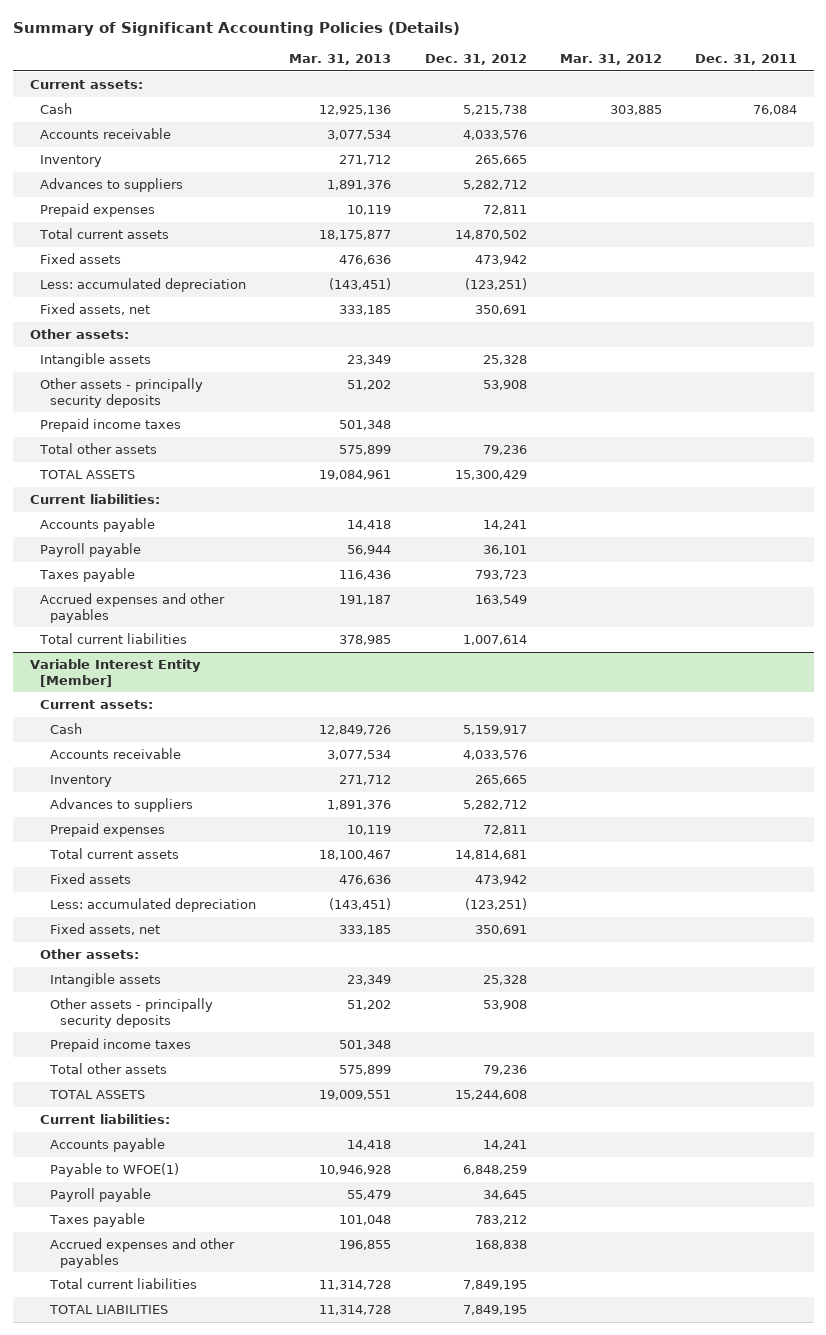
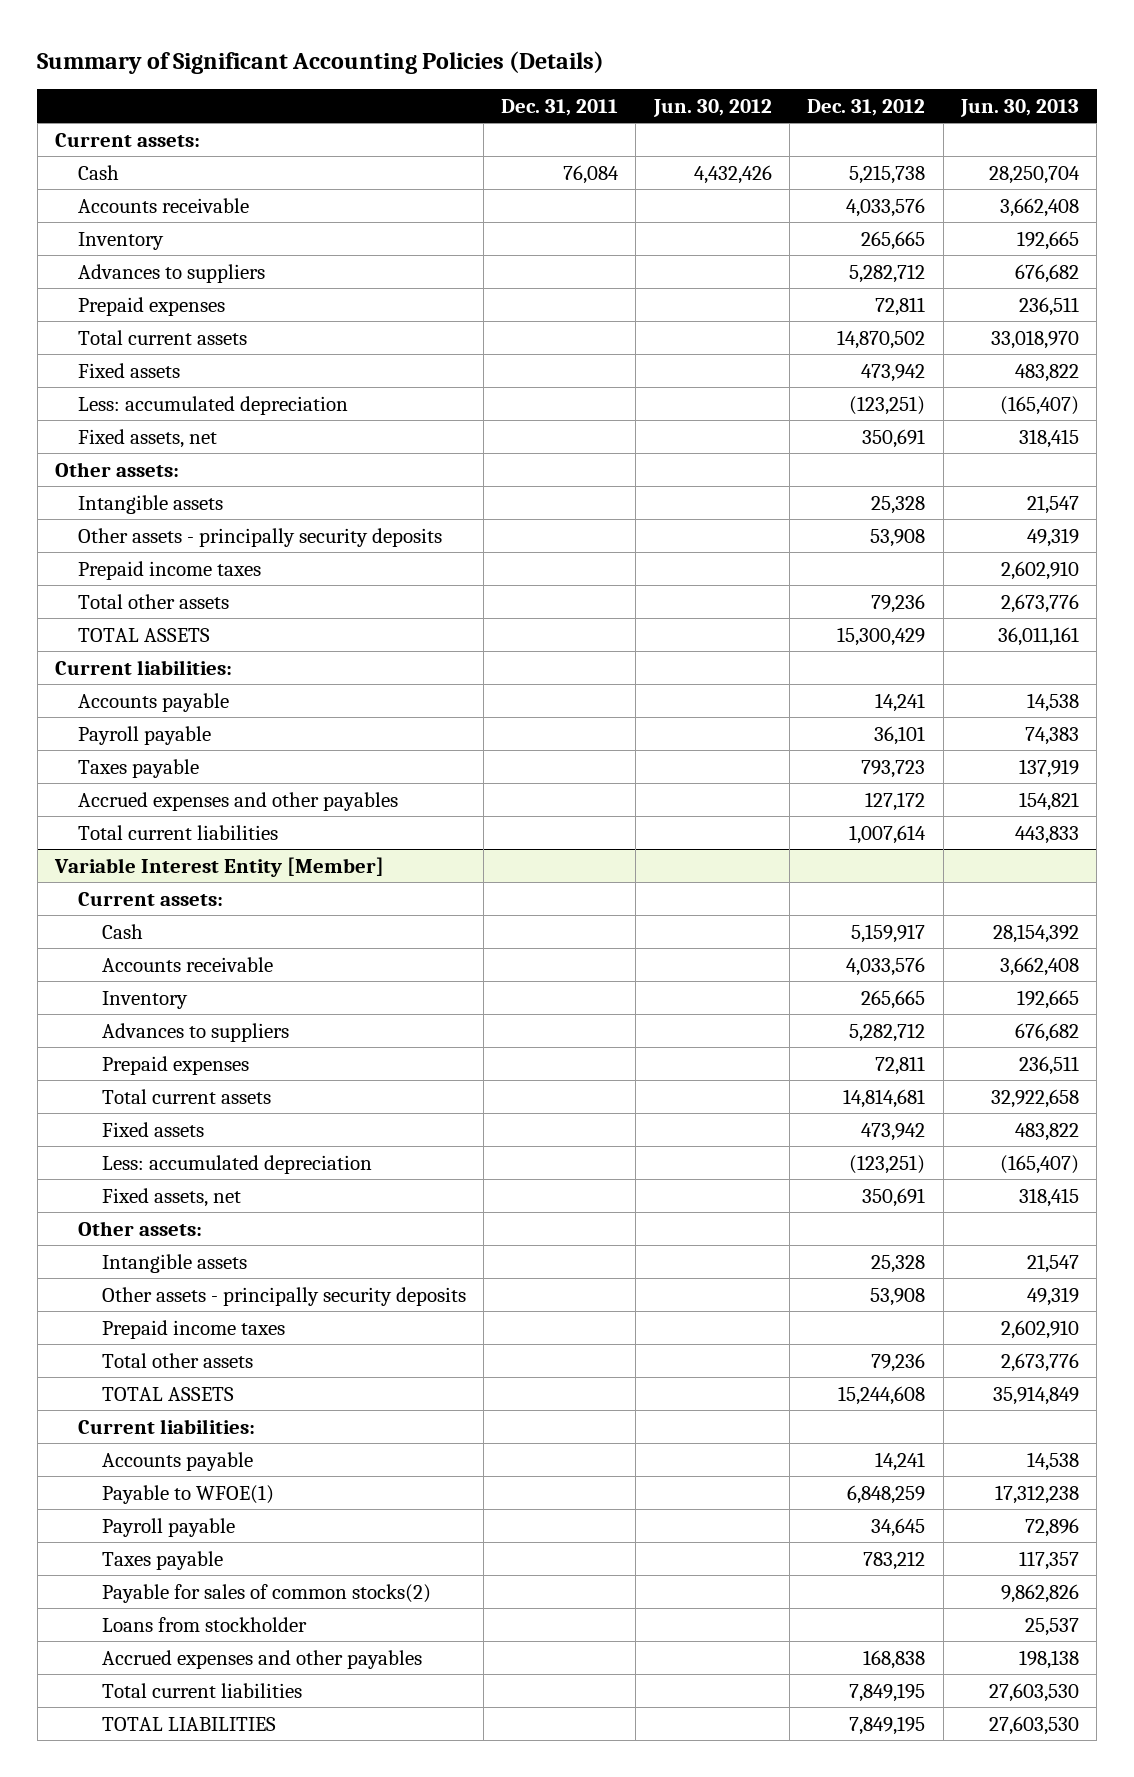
- | Mar. 31, 2013 | Dec. 31, 2012 | Mar. 31, 2012 | Dec. 31, 2011
+ | Dec. 31, 2011 | Jun. 30, 2012 | Dec. 31, 2012 | Jun. 30, 2013
- Accrued expenses and other payables | 191,187 | 163,549 | |
+ Accrued expenses and other payables | | | 127,172 | 154,821
@ Variable Interest Entity [Member]
+ Payable for sales of common stocks(2) | | | | 9,862,826
+ Loans from stockholder | | | | 25,537

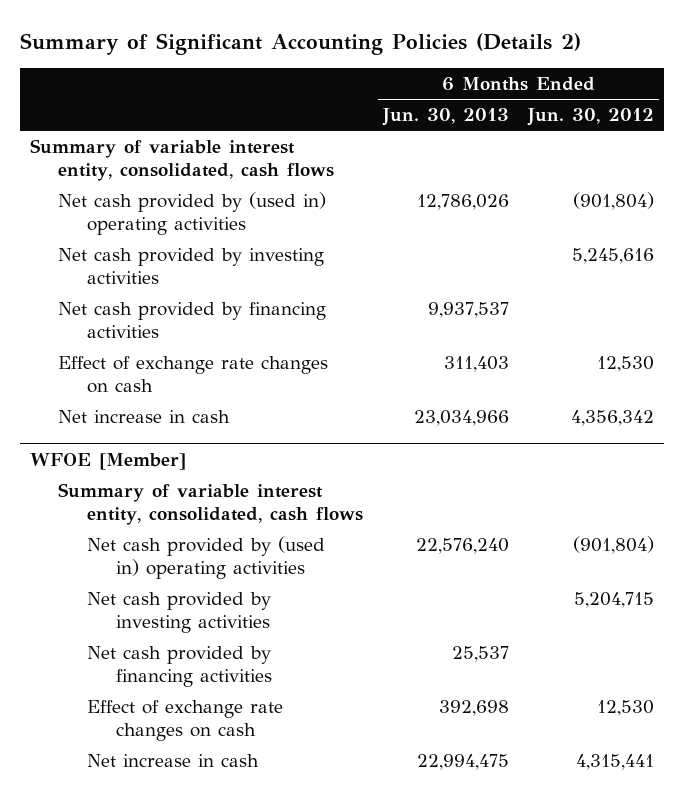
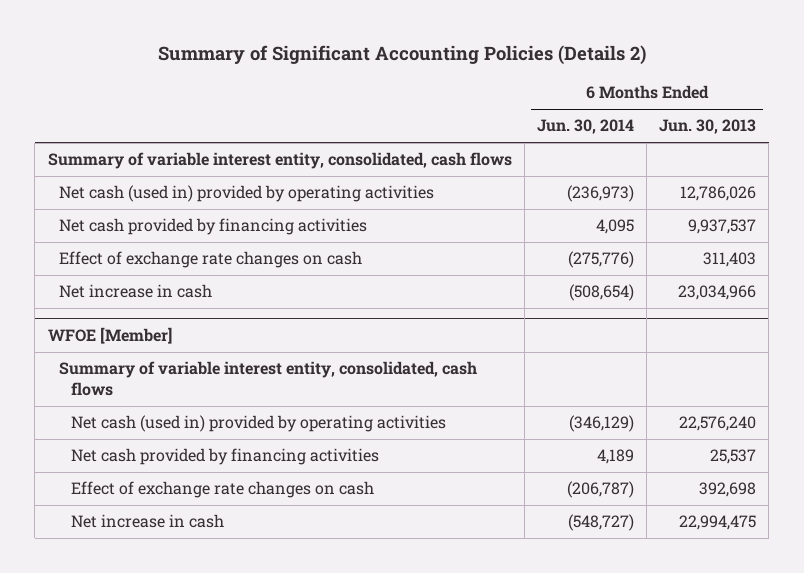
- | 6 Months Ended Jun. 30, 2013 | 6 Months Ended Jun. 30, 2012
+ | 6 Months Ended Jun. 30, 2014 | 6 Months Ended Jun. 30, 2013
- Net cash provided by (used in) operating activities | 12,786,026 | (901,804)
- Net cash provided by investing activities | | 5,245,616
+ Net cash (used in) provided by operating activities | (236,973) | 12,786,026
@ WFOE [Member]
- Net cash provided by (used in) operating activities | 22,576,240 | (901,804)
- Net cash provided by investing activities | | 5,204,715
+ Net cash (used in) provided by operating activities | (346,129) | 22,576,240

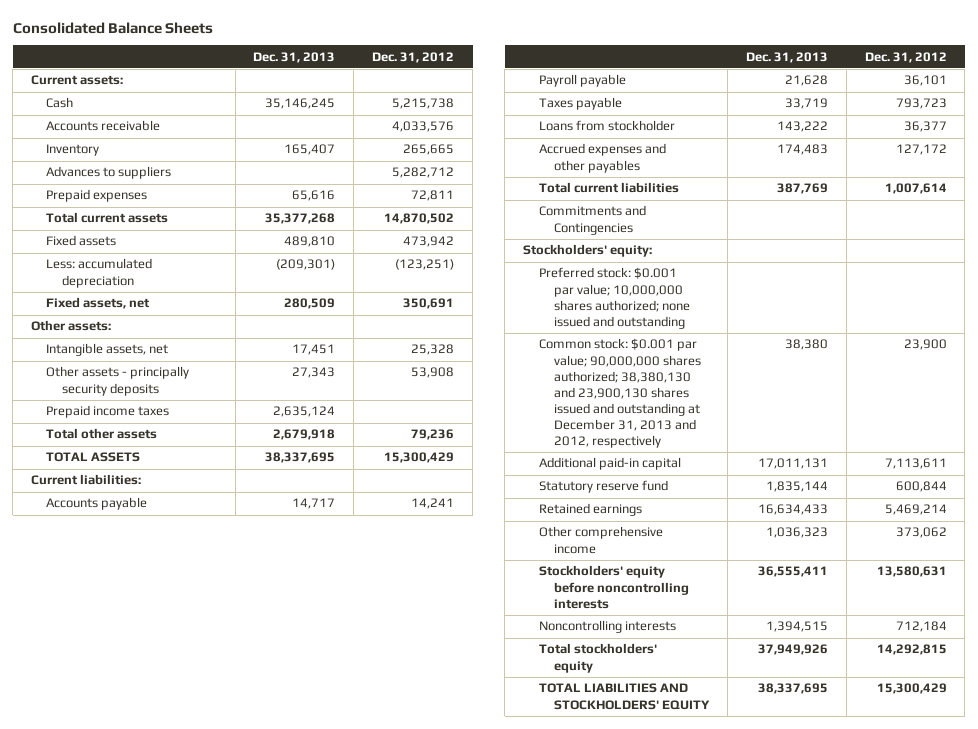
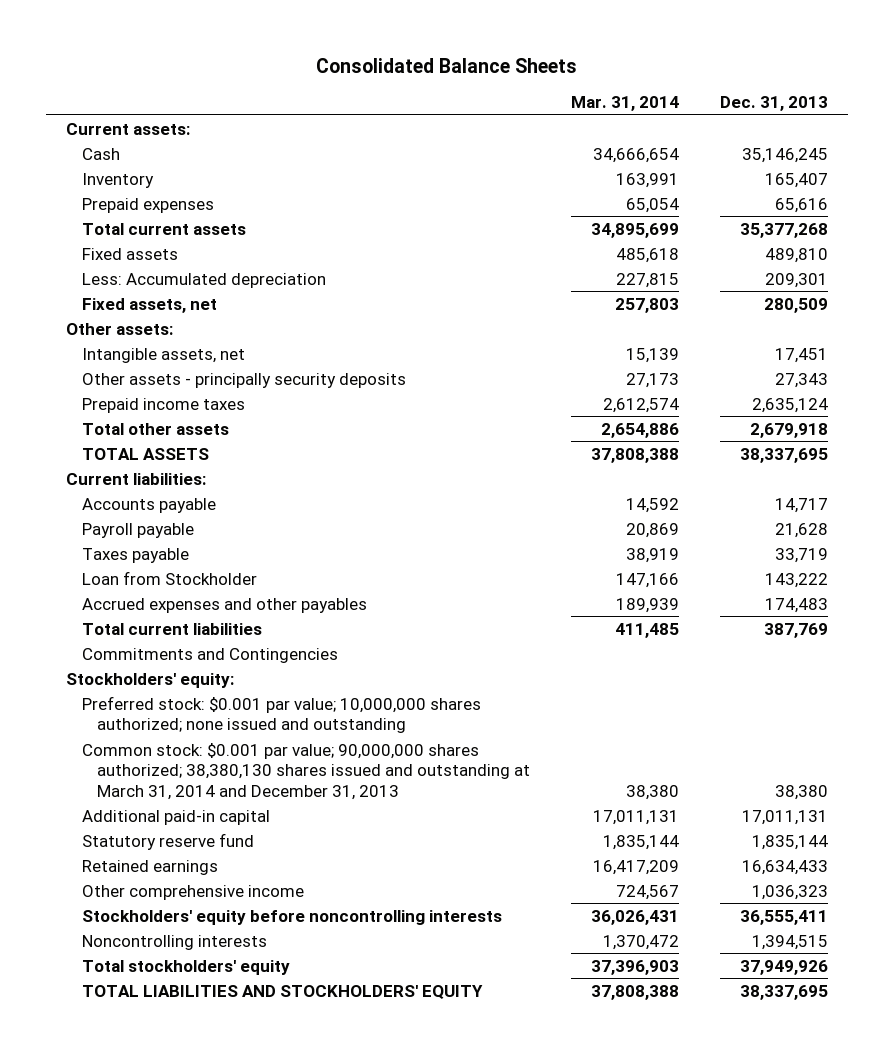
- | Dec. 31, 2013 | Dec. 31, 2012
+ | Mar. 31, 2014 | Dec. 31, 2013
- Accounts receivable | | 4,033,576
- Advances to suppliers | | 5,282,712
- Less: accumulated depreciation | (209,301) | (123,251)
+ Less: Accumulated depreciation | 227,815 | 209,301
- Loans from stockholder | 143,222 | 36,377
+ Loan from Stockholder | 147,166 | 143,222
- Common stock: $0.001 par value; 90,000,000 shares authorized; 38,380,130 and 23,900,130 shares issued and outstanding at December 31, 2013 and 2012, respectively | 38,380 | 23,900
+ Common stock: $0.001 par value; 90,000,000 shares authorized; 38,380,130 shares issued and outstanding at March 31, 2014 and December 31, 2013 | 38,380 | 38,380

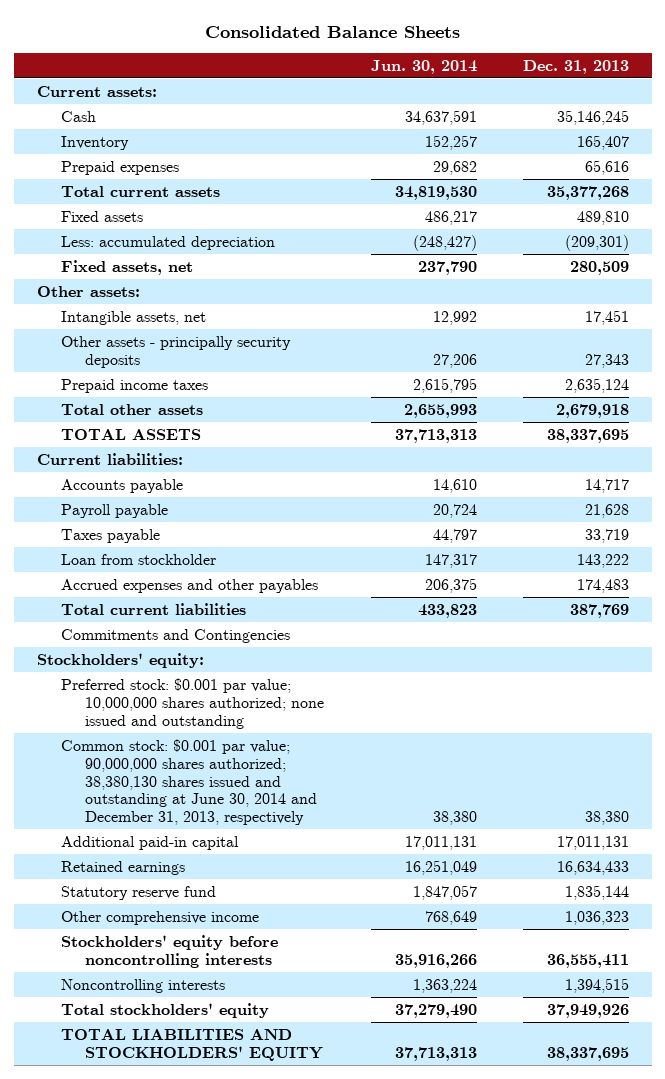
- | Mar. 31, 2014 | Dec. 31, 2013
+ | Jun. 30, 2014 | Dec. 31, 2013
- Less: Accumulated depreciation | 227,815 | 209,301
+ Less: accumulated depreciation | (248,427) | (209,301)
- Loan from Stockholder | 147,166 | 143,222
+ Loan from stockholder | 147,317 | 143,222
- Common stock: $0.001 par value; 90,000,000 shares authorized; 38,380,130 shares issued and outstanding at March 31, 2014 and December 31, 2013 | 38,380 | 38,380
+ Common stock: $0.001 par value; 90,000,000 shares authorized; 38,380,130 shares issued and outstanding at June 30, 2014 and December 31, 2013, respectively | 38,380 | 38,380
moved down: Statutory reserve fund | 1,847,057 | 1,835,144

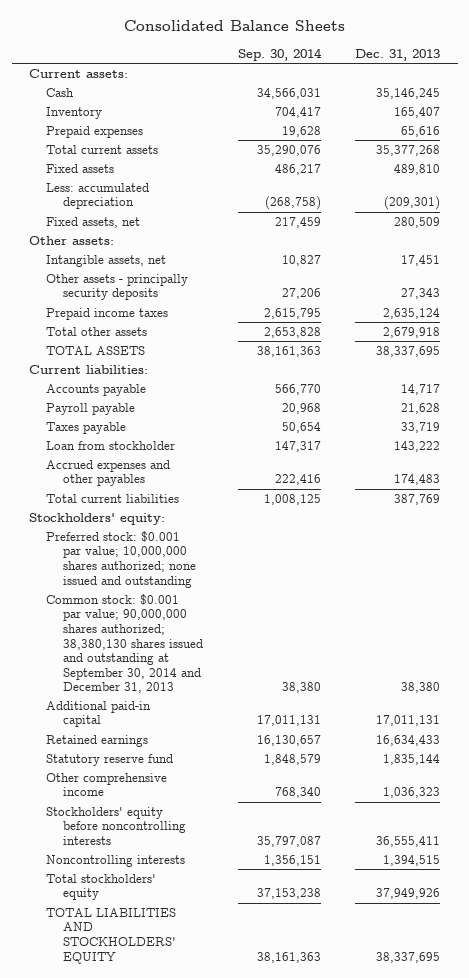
- | Jun. 30, 2014 | Dec. 31, 2013
+ | Sep. 30, 2014 | Dec. 31, 2013
- Commitments and Contingencies
- Common stock: $0.001 par value; 90,000,000 shares authorized; 38,380,130 shares issued and outstanding at June 30, 2014 and December 31, 2013, respectively | 38,380 | 38,380
+ Common stock: $0.001 par value; 90,000,000 shares authorized; 38,380,130 shares issued and outstanding at September 30, 2014 and December 31, 2013 | 38,380 | 38,380

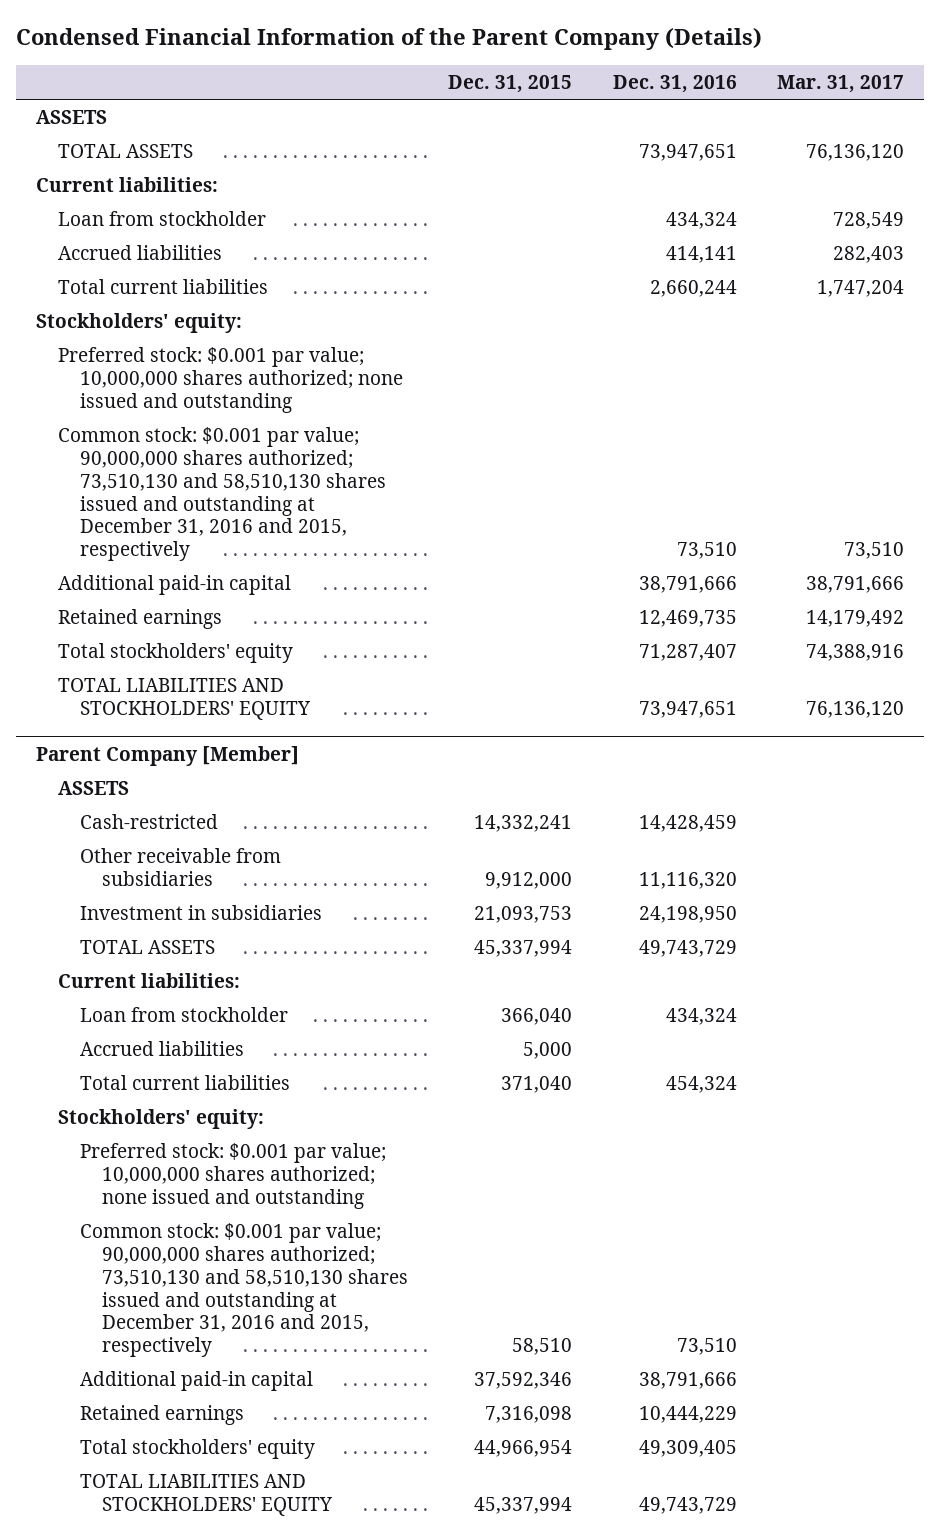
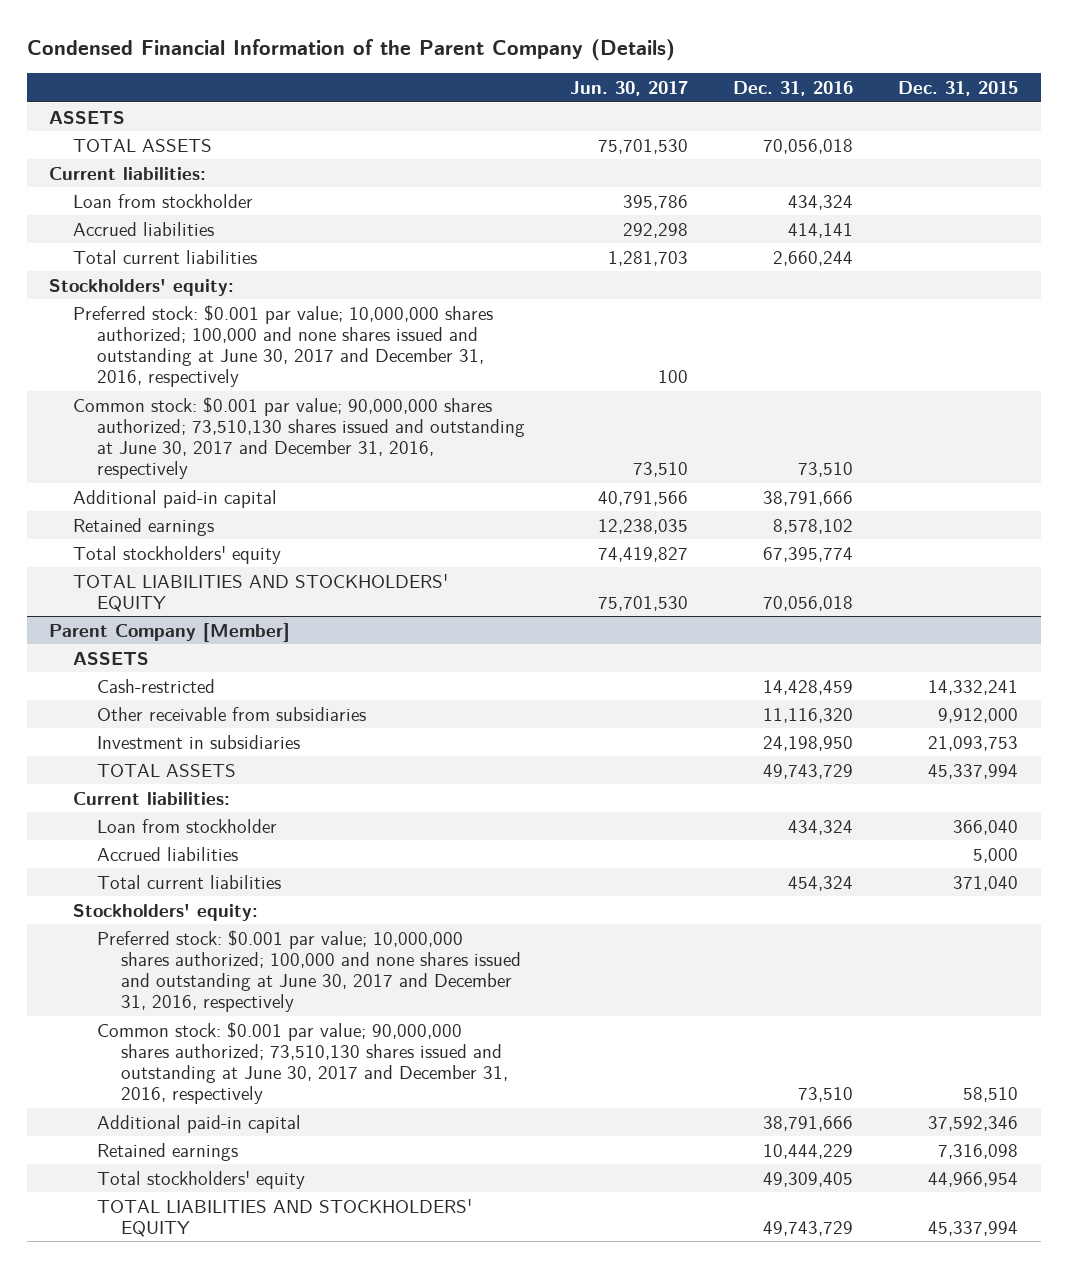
- | Dec. 31, 2015 | Dec. 31, 2016 | Mar. 31, 2017
+ | Jun. 30, 2017 | Dec. 31, 2016 | Dec. 31, 2015
- TOTAL ASSETS | | 73,947,651 | 76,136,120
+ TOTAL ASSETS | 75,701,530 | 70,056,018 |
- Preferred stock: $0.001 par value; 10,000,000 shares authorized; none issued and outstanding
- Common stock: $0.001 par value; 90,000,000 shares authorized; 73,510,130 and 58,510,130 shares issued and outstanding at December 31, 2016 and 2015, respectively | | 73,510 | 73,510
+ Preferred stock: $0.001 par value; 10,000,000 shares authorized; 100,000 and none shares issued and outstanding at June 30, 2017 and December 31, 2016, respectively | 100 | |
+ Common stock: $0.001 par value; 90,000,000 shares authorized; 73,510,130 shares issued and outstanding at June 30, 2017 and December 31, 2016, respectively | 73,510 | 73,510 |
- Retained earnings | | 12,469,735 | 14,179,492
- Total stockholders' equity | | 71,287,407 | 74,388,916
- TOTAL LIABILITIES AND STOCKHOLDERS' EQUITY | | 73,947,651 | 76,136,120
+ Retained earnings | 12,238,035 | 8,578,102 |
+ Total stockholders' equity | 74,419,827 | 67,395,774 |
+ TOTAL LIABILITIES AND STOCKHOLDERS' EQUITY | 75,701,530 | 70,056,018 |
@ Parent Company [Member]
- Preferred stock: $0.001 par value; 10,000,000 shares authorized; none issued and outstanding
- Common stock: $0.001 par value; 90,000,000 shares authorized; 73,510,130 and 58,510,130 shares issued and outstanding at December 31, 2016 and 2015, respectively | 58,510 | 73,510 |
+ Preferred stock: $0.001 par value; 10,000,000 shares authorized; 100,000 and none shares issued and outstanding at June 30, 2017 and December 31, 2016, respectively
+ Common stock: $0.001 par value; 90,000,000 shares authorized; 73,510,130 shares issued and outstanding at June 30, 2017 and December 31, 2016, respectively | | 73,510 | 58,510

